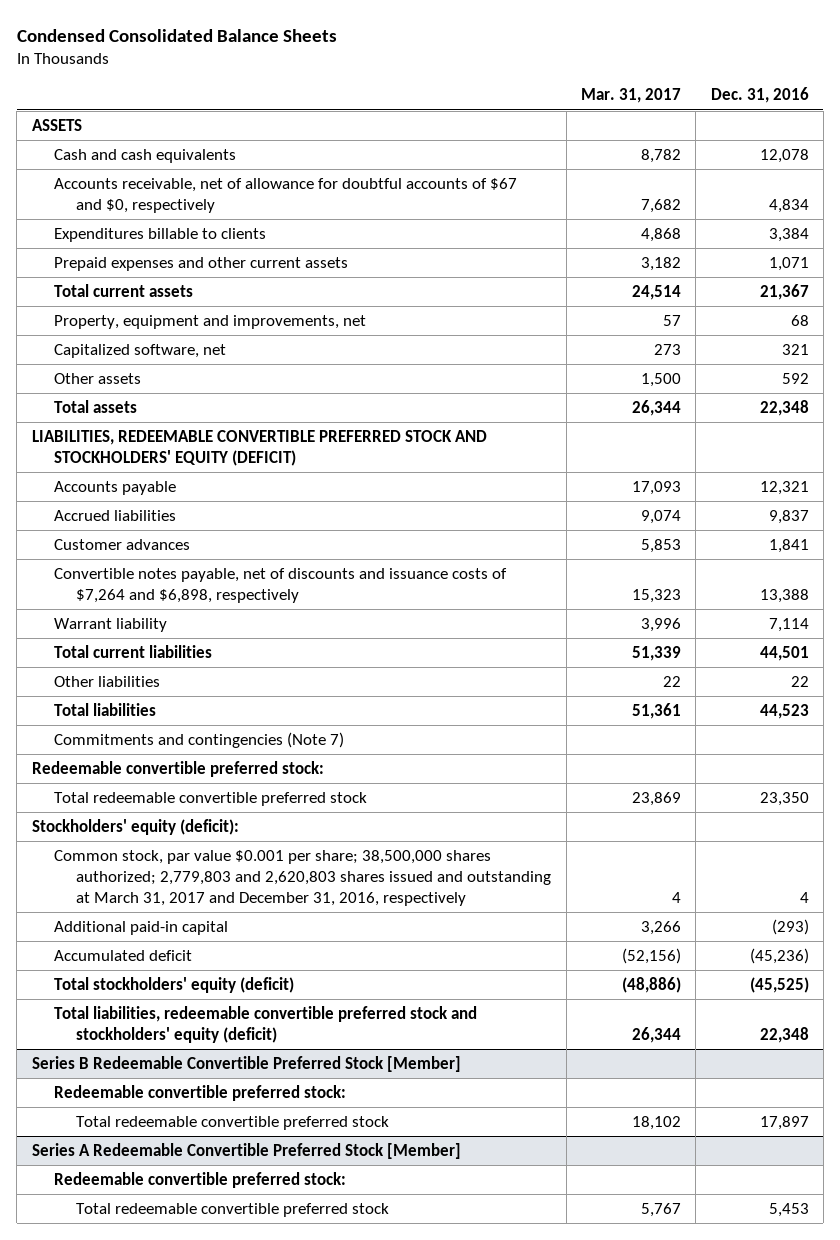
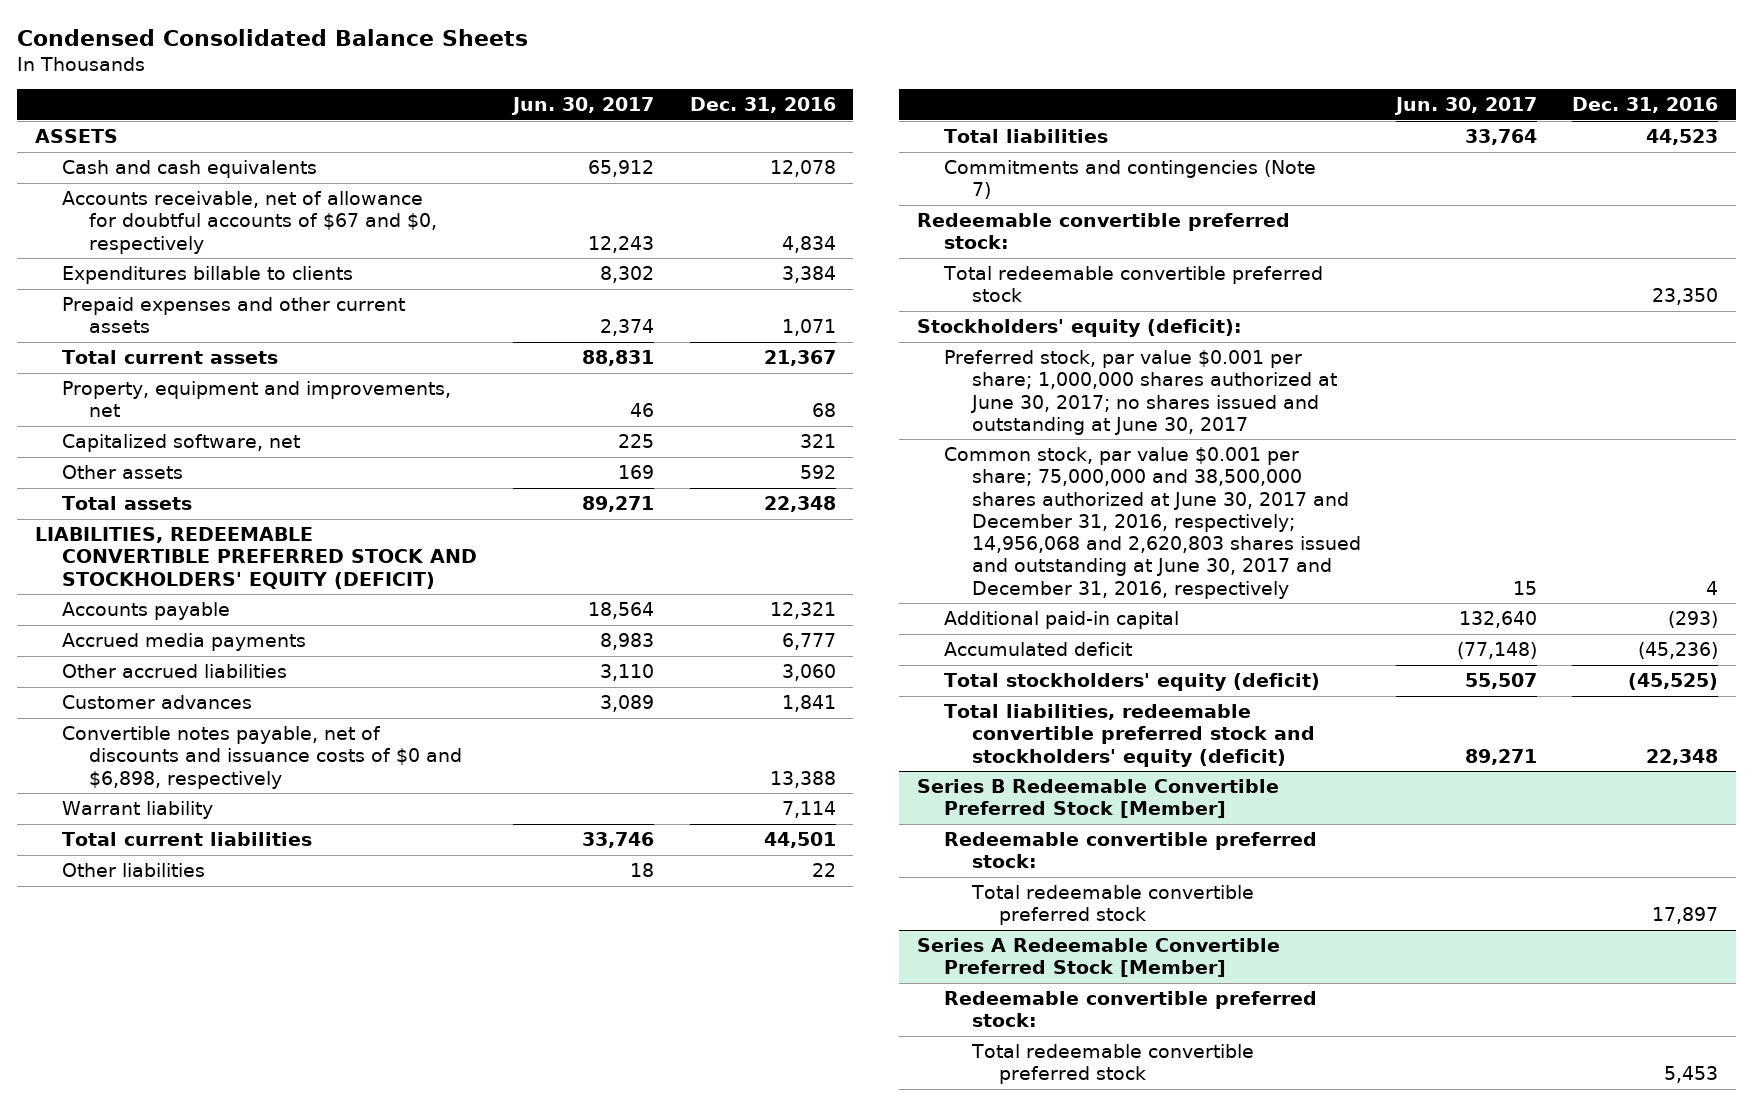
- | Mar. 31, 2017 | Dec. 31, 2016
+ | Jun. 30, 2017 | Dec. 31, 2016
- Accrued liabilities | 9,074 | 9,837
+ Accrued media payments | 8,983 | 6,777
+ Other accrued liabilities | 3,110 | 3,060
- Convertible notes payable, net of discounts and issuance costs of $7,264 and $6,898, respectively | 15,323 | 13,388
+ Convertible notes payable, net of discounts and issuance costs of $0 and $6,898, respectively | | 13,388
- Common stock, par value $0.001 per share; 38,500,000 shares authorized; 2,779,803 and 2,620,803 shares issued and outstanding at March 31, 2017 and December 31, 2016, respectively | 4 | 4
+ Preferred stock, par value $0.001 per share; 1,000,000 shares authorized at June 30, 2017; no shares issued and outstanding at June 30, 2017
+ Common stock, par value $0.001 per share; 75,000,000 and 38,500,000 shares authorized at June 30, 2017 and December 31, 2016, respectively; 14,956,068 and 2,620,803 shares issued and outstanding at June 30, 2017 and December 31, 2016, respectively | 15 | 4

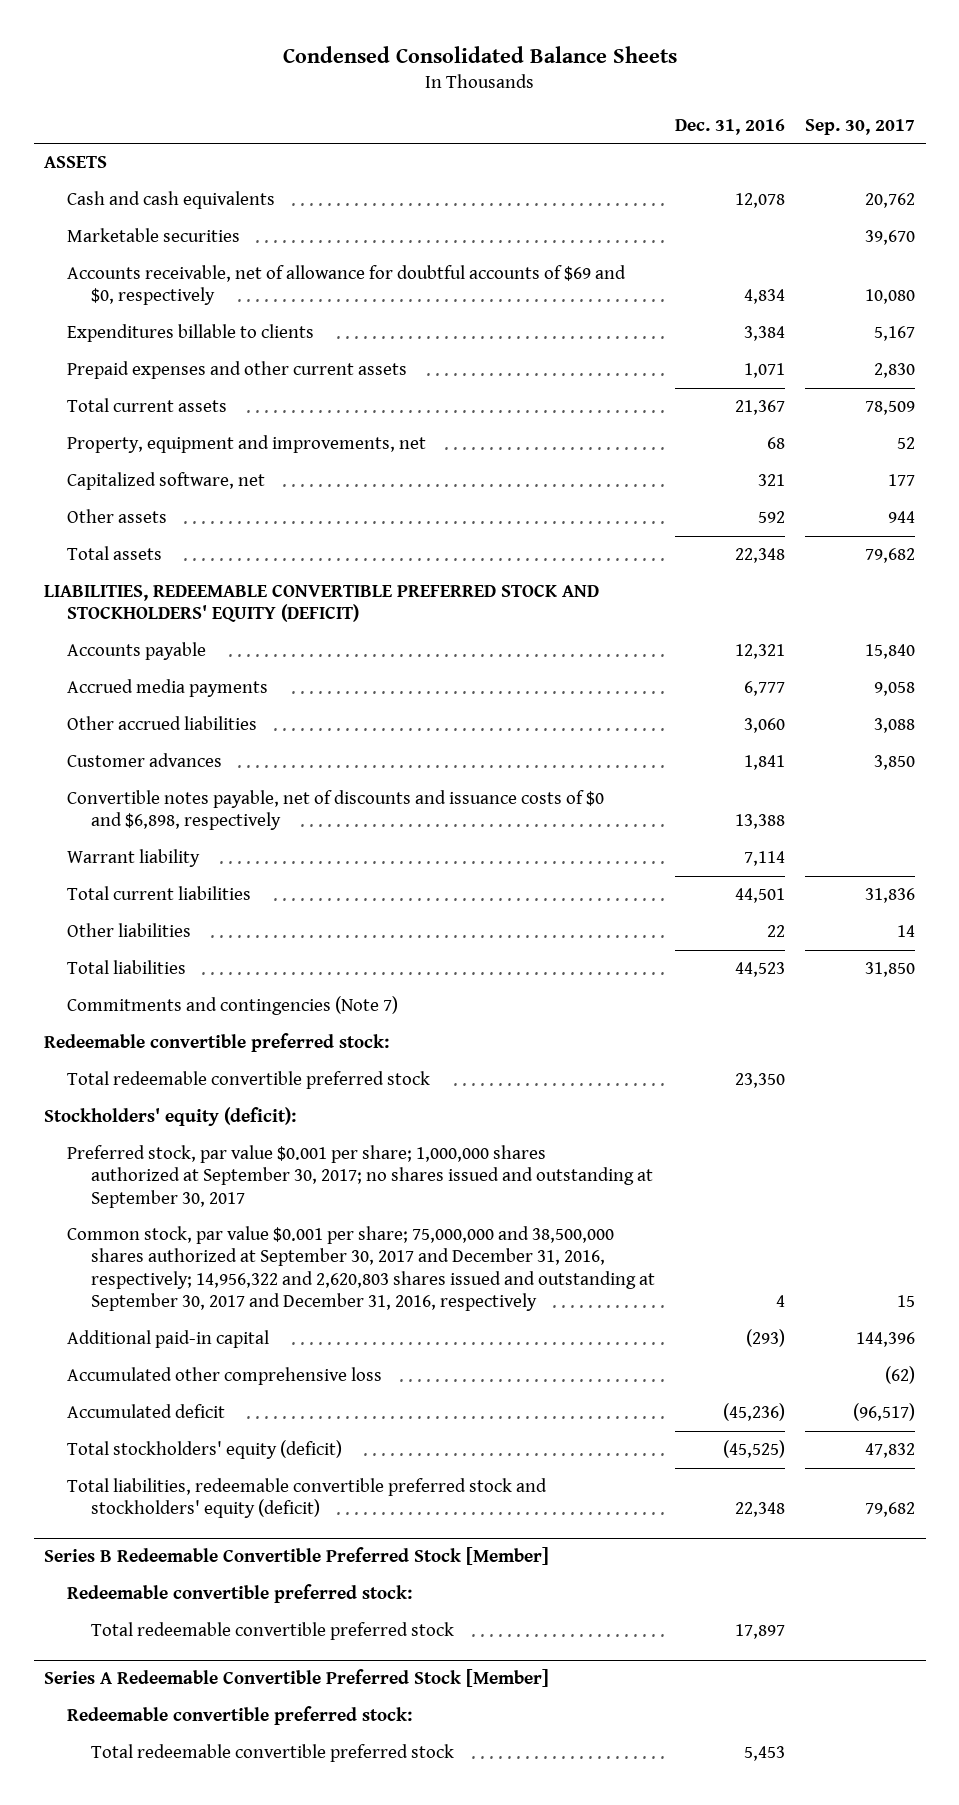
- | Jun. 30, 2017 | Dec. 31, 2016
+ | Dec. 31, 2016 | Sep. 30, 2017
- Accounts receivable, net of allowance for doubtful accounts of $67 and $0, respectively | 12,243 | 4,834
+ Marketable securities | | 39,670
+ Accounts receivable, net of allowance for doubtful accounts of $69 and $0, respectively | 4,834 | 10,080
- Preferred stock, par value $0.001 per share; 1,000,000 shares authorized at June 30, 2017; no shares issued and outstanding at June 30, 2017
- Common stock, par value $0.001 per share; 75,000,000 and 38,500,000 shares authorized at June 30, 2017 and December 31, 2016, respectively; 14,956,068 and 2,620,803 shares issued and outstanding at June 30, 2017 and December 31, 2016, respectively | 15 | 4
+ Preferred stock, par value $0.001 per share; 1,000,000 shares authorized at September 30, 2017; no shares issued and outstanding at September 30, 2017
+ Common stock, par value $0.001 per share; 75,000,000 and 38,500,000 shares authorized at September 30, 2017 and December 31, 2016, respectively; 14,956,322 and 2,620,803 shares issued and outstanding at September 30, 2017 and December 31, 2016, respectively | 4 | 15
+ Accumulated other comprehensive loss | | (62)

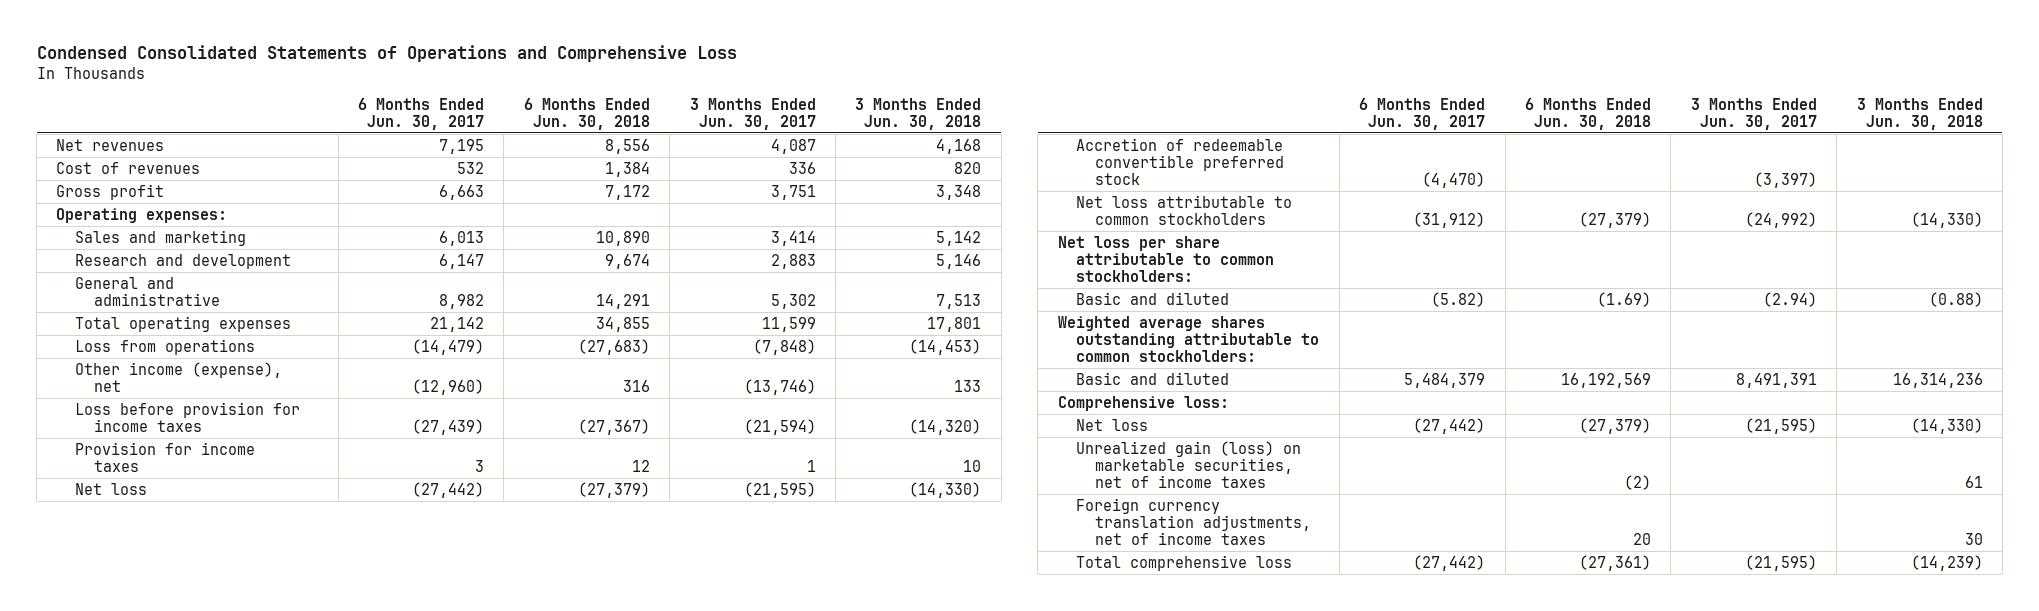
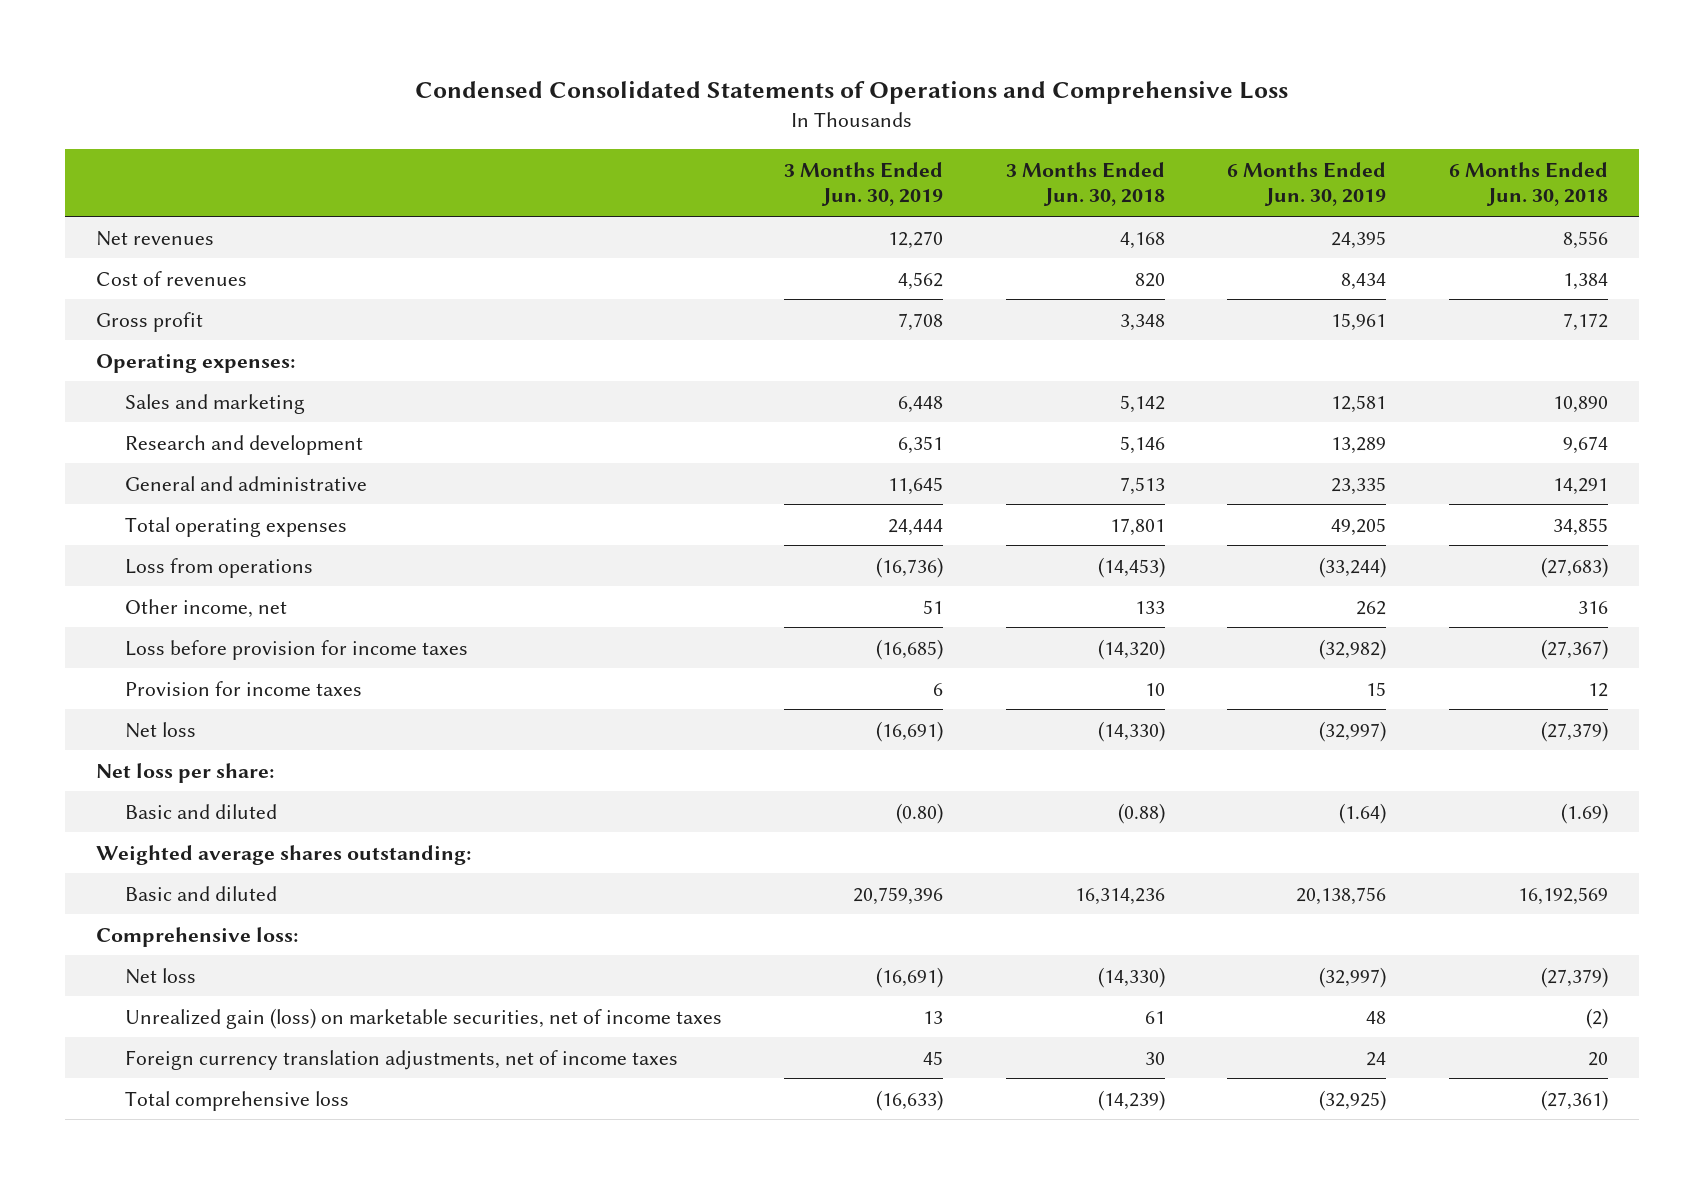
- | 6 Months Ended Jun. 30, 2017 | 6 Months Ended Jun. 30, 2018 | 3 Months Ended Jun. 30, 2017 | 3 Months Ended Jun. 30, 2018
+ | 3 Months Ended Jun. 30, 2019 | 3 Months Ended Jun. 30, 2018 | 6 Months Ended Jun. 30, 2019 | 6 Months Ended Jun. 30, 2018
- Other income (expense), net | (12,960) | 316 | (13,746) | 133
+ Other income, net | 51 | 133 | 262 | 316
- Accretion of redeemable convertible preferred stock | (4,470) | | (3,397) |
- Net loss attributable to common stockholders | (31,912) | (27,379) | (24,992) | (14,330)
- Net loss per share attributable to common stockholders:
+ Net loss per share:
- Weighted average shares outstanding attributable to common stockholders:
+ Weighted average shares outstanding:

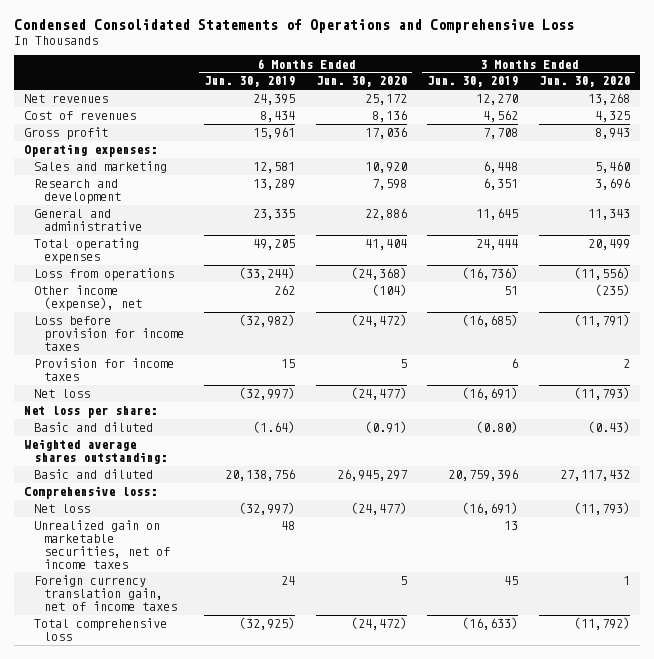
- | 3 Months Ended Jun. 30, 2019 | 3 Months Ended Jun. 30, 2018 | 6 Months Ended Jun. 30, 2019 | 6 Months Ended Jun. 30, 2018
+ | 6 Months Ended Jun. 30, 2019 | 6 Months Ended Jun. 30, 2020 | 3 Months Ended Jun. 30, 2019 | 3 Months Ended Jun. 30, 2020
- Other income, net | 51 | 133 | 262 | 316
+ Other income (expense), net | 262 | (104) | 51 | (235)
- Unrealized gain (loss) on marketable securities, net of income taxes | 13 | 61 | 48 | (2)
- Foreign currency translation adjustments, net of income taxes | 45 | 30 | 24 | 20
+ Unrealized gain on marketable securities, net of income taxes | 48 | | 13 |
+ Foreign currency translation gain, net of income taxes | 24 | 5 | 45 | 1

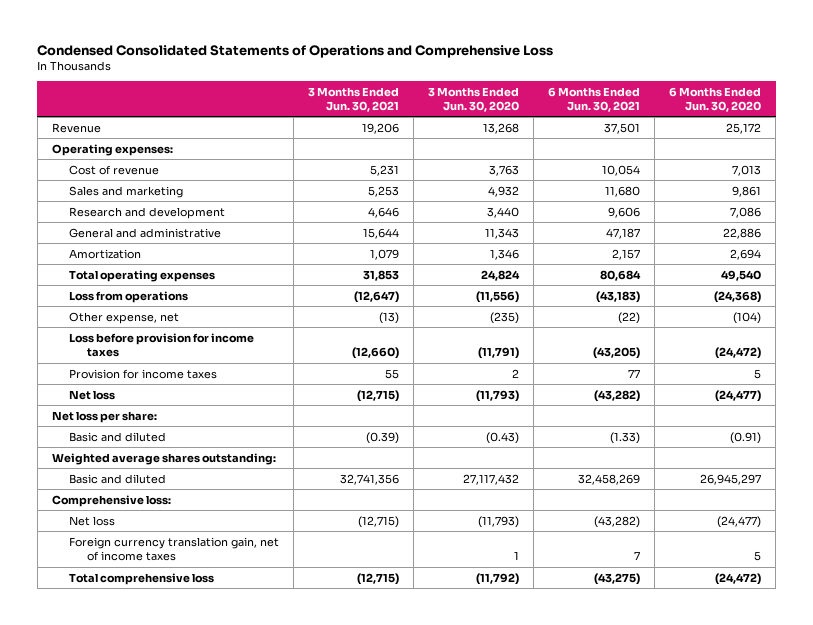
- | 6 Months Ended Jun. 30, 2019 | 6 Months Ended Jun. 30, 2020 | 3 Months Ended Jun. 30, 2019 | 3 Months Ended Jun. 30, 2020
+ | 3 Months Ended Jun. 30, 2021 | 3 Months Ended Jun. 30, 2020 | 6 Months Ended Jun. 30, 2021 | 6 Months Ended Jun. 30, 2020
- Net revenues | 24,395 | 25,172 | 12,270 | 13,268
- Cost of revenues | 8,434 | 8,136 | 4,562 | 4,325
- Gross profit | 15,961 | 17,036 | 7,708 | 8,943
+ Revenue | 19,206 | 13,268 | 37,501 | 25,172
- Sales and marketing | 12,581 | 10,920 | 6,448 | 5,460
- Research and development | 13,289 | 7,598 | 6,351 | 3,696
+ Cost of revenue | 5,231 | 3,763 | 10,054 | 7,013
+ Sales and marketing | 5,253 | 4,932 | 11,680 | 9,861
+ Research and development | 4,646 | 3,440 | 9,606 | 7,086
- Total operating expenses | 49,205 | 41,404 | 24,444 | 20,499
+ Amortization | 1,079 | 1,346 | 2,157 | 2,694
+ Total operating expenses | 31,853 | 24,824 | 80,684 | 49,540
- Other income (expense), net | 262 | (104) | 51 | (235)
+ Other expense, net | (13) | (235) | (22) | (104)
- Unrealized gain on marketable securities, net of income taxes | 48 | | 13 |

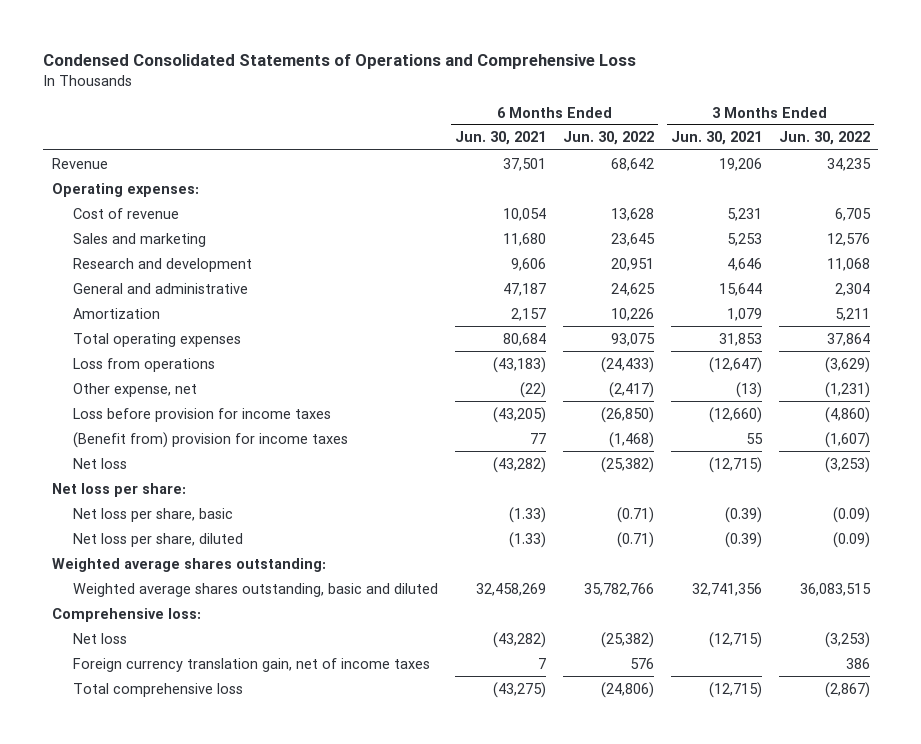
- | 3 Months Ended Jun. 30, 2021 | 3 Months Ended Jun. 30, 2020 | 6 Months Ended Jun. 30, 2021 | 6 Months Ended Jun. 30, 2020
+ | 6 Months Ended Jun. 30, 2021 | 6 Months Ended Jun. 30, 2022 | 3 Months Ended Jun. 30, 2021 | 3 Months Ended Jun. 30, 2022
- Provision for income taxes | 55 | 2 | 77 | 5
+ (Benefit from) provision for income taxes | 77 | (1,468) | 55 | (1,607)
- Basic and diluted | (0.39) | (0.43) | (1.33) | (0.91)
+ Net loss per share, basic | (1.33) | (0.71) | (0.39) | (0.09)
+ Net loss per share, diluted | (1.33) | (0.71) | (0.39) | (0.09)
- Basic and diluted | 32,741,356 | 27,117,432 | 32,458,269 | 26,945,297
+ Weighted average shares outstanding, basic and diluted | 32,458,269 | 35,782,766 | 32,741,356 | 36,083,515

